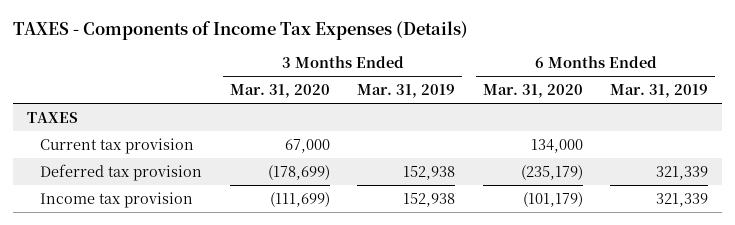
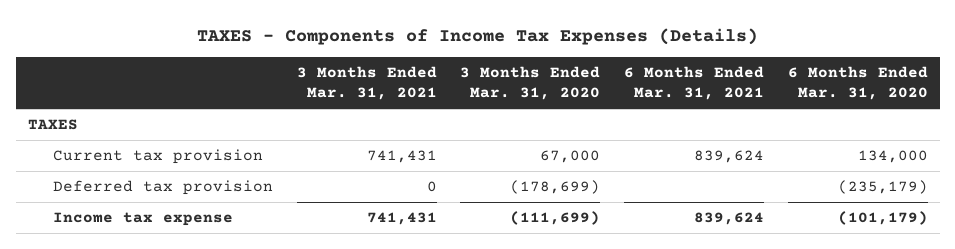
- | 3 Months Ended Mar. 31, 2020 | 3 Months Ended Mar. 31, 2019 | 6 Months Ended Mar. 31, 2020 | 6 Months Ended Mar. 31, 2019
+ | 3 Months Ended Mar. 31, 2021 | 3 Months Ended Mar. 31, 2020 | 6 Months Ended Mar. 31, 2021 | 6 Months Ended Mar. 31, 2020
- Income tax provision | (111,699) | 152,938 | (101,179) | 321,339
+ Income tax expense | 741,431 | (111,699) | 839,624 | (101,179)

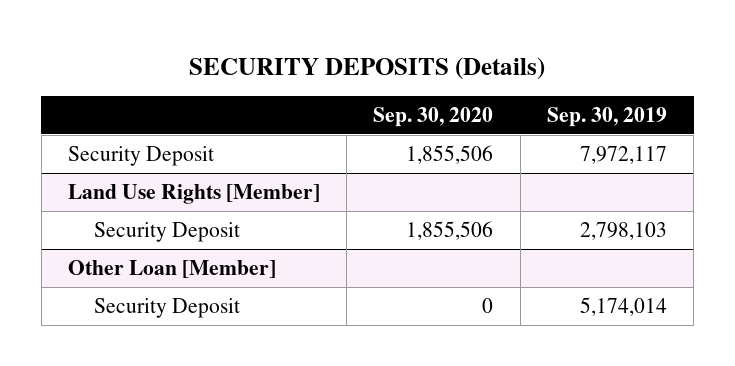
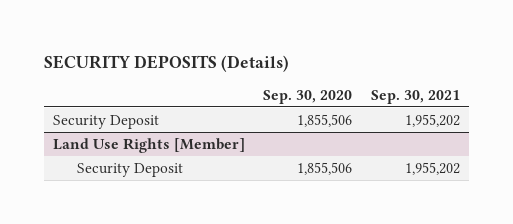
- | Sep. 30, 2020 | Sep. 30, 2019
+ | Sep. 30, 2020 | Sep. 30, 2021
- Other Loan [Member]
- Security Deposit | 0 | 5,174,014

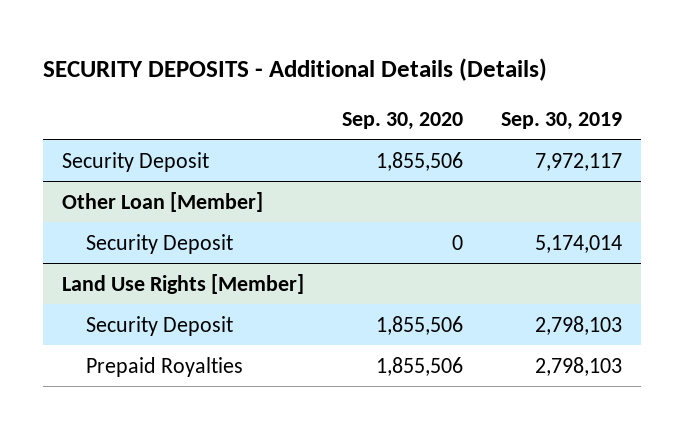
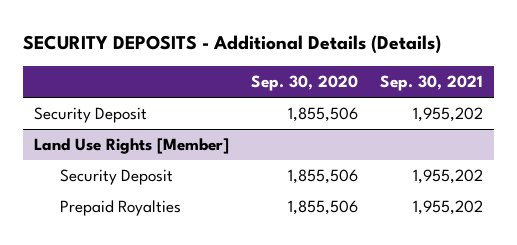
- | Sep. 30, 2020 | Sep. 30, 2019
+ | Sep. 30, 2020 | Sep. 30, 2021
- Other Loan [Member]
- Security Deposit | 0 | 5,174,014

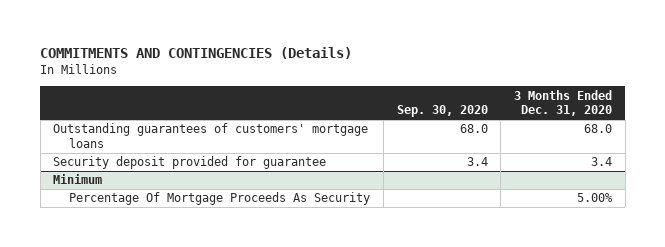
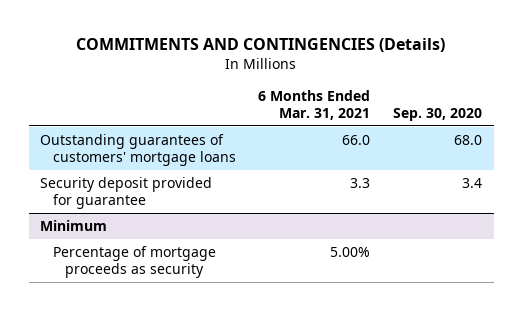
- | Sep. 30, 2020 | 3 Months Ended Dec. 31, 2020
+ | 6 Months Ended Mar. 31, 2021 | Sep. 30, 2020
@ Minimum
- Percentage Of Mortgage Proceeds As Security | | 5.00%
+ Percentage of mortgage proceeds as security | 5.00% |

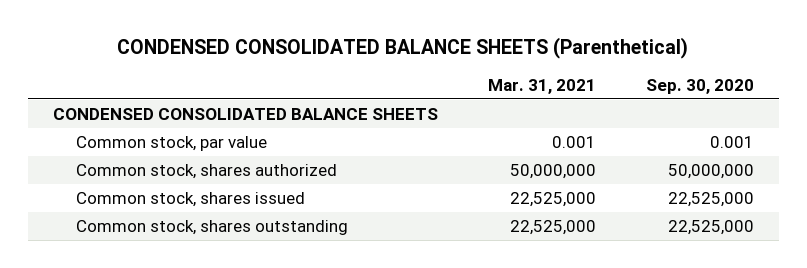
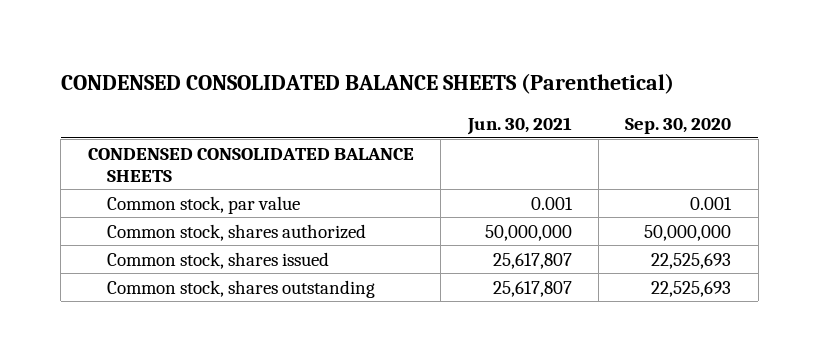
- | Mar. 31, 2021 | Sep. 30, 2020
+ | Jun. 30, 2021 | Sep. 30, 2020
- Common stock, shares issued | 22,525,000 | 22,525,000
- Common stock, shares outstanding | 22,525,000 | 22,525,000
+ Common stock, shares issued | 25,617,807 | 22,525,693
+ Common stock, shares outstanding | 25,617,807 | 22,525,693

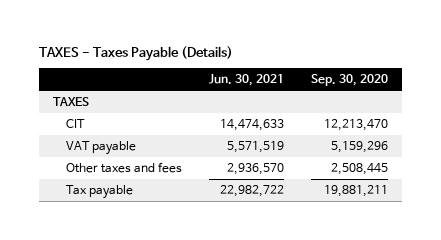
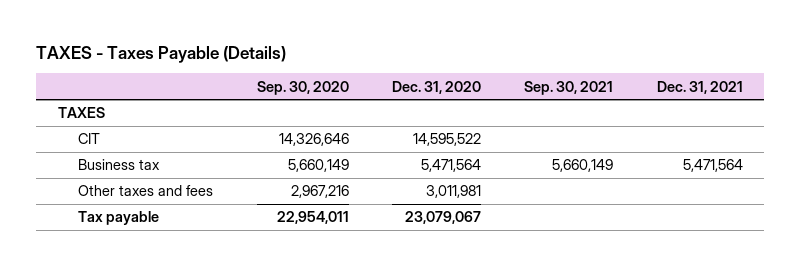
- | Jun. 30, 2021 | Sep. 30, 2020
+ | Sep. 30, 2020 | Dec. 31, 2020 | Sep. 30, 2021 | Dec. 31, 2021
- CIT | 14,474,633 | 12,213,470
- VAT payable | 5,571,519 | 5,159,296
- Other taxes and fees | 2,936,570 | 2,508,445
- Tax payable | 22,982,722 | 19,881,211
+ CIT | 14,326,646 | 14,595,522 | |
+ Business tax | 5,660,149 | 5,471,564 | 5,660,149 | 5,471,564
+ Other taxes and fees | 2,967,216 | 3,011,981 | |
+ Tax payable | 22,954,011 | 23,079,067 | |

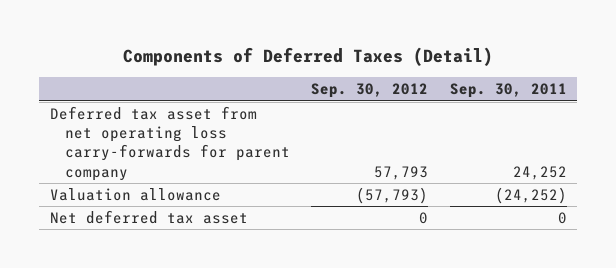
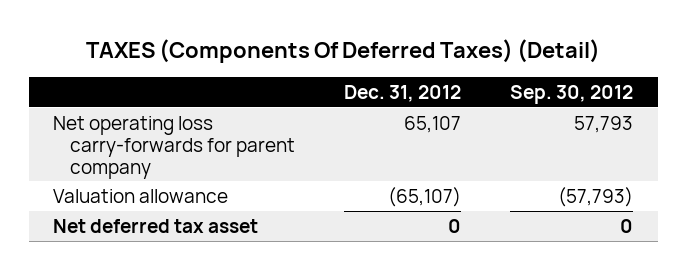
- Components of Deferred Taxes (Detail)
+ TAXES (Components Of Deferred Taxes) (Detail)
- | Sep. 30, 2012 | Sep. 30, 2011
+ | Dec. 31, 2012 | Sep. 30, 2012
- Deferred tax asset from net operating loss carry-forwards for parent company | 57,793 | 24,252
+ Net operating loss carry-forwards for parent company | 65,107 | 57,793

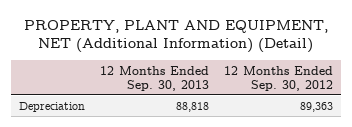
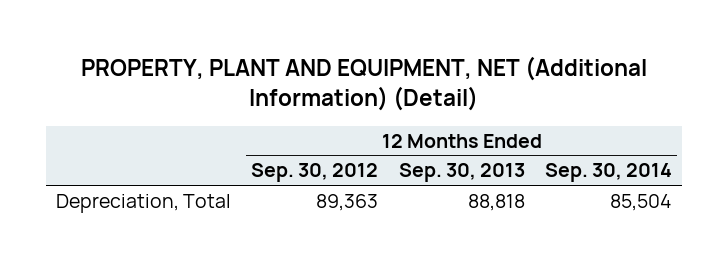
- | 12 Months Ended Sep. 30, 2013 | 12 Months Ended Sep. 30, 2012
+ | 12 Months Ended Sep. 30, 2012 | 12 Months Ended Sep. 30, 2013 | 12 Months Ended Sep. 30, 2014
- Depreciation | 88,818 | 89,363
+ Depreciation, Total | 89,363 | 88,818 | 85,504

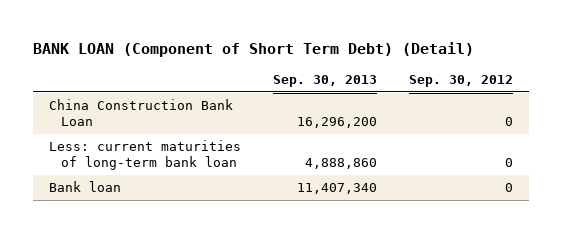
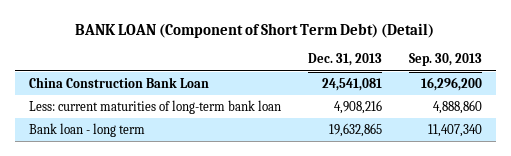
- | Sep. 30, 2013 | Sep. 30, 2012
+ | Dec. 31, 2013 | Sep. 30, 2013
- Bank loan | 11,407,340 | 0
+ Bank loan - long term | 19,632,865 | 11,407,340

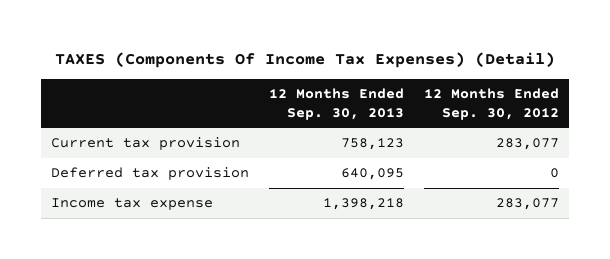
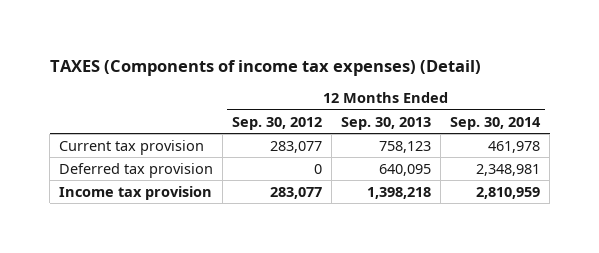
- TAXES (Components Of Income Tax Expenses) (Detail)
+ TAXES (Components of income tax expenses) (Detail)
- | 12 Months Ended Sep. 30, 2013 | 12 Months Ended Sep. 30, 2012
+ | 12 Months Ended Sep. 30, 2012 | 12 Months Ended Sep. 30, 2013 | 12 Months Ended Sep. 30, 2014
- Income tax expense | 1,398,218 | 283,077
+ Income tax provision | 283,077 | 1,398,218 | 2,810,959

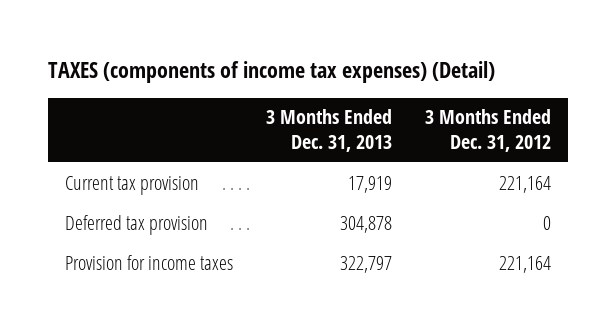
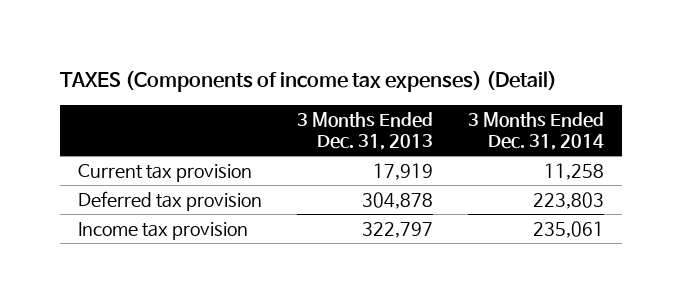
- TAXES (components of income tax expenses) (Detail)
+ TAXES (Components of income tax expenses) (Detail)
- | 3 Months Ended Dec. 31, 2013 | 3 Months Ended Dec. 31, 2012
+ | 3 Months Ended Dec. 31, 2013 | 3 Months Ended Dec. 31, 2014
- Provision for income taxes | 322,797 | 221,164
+ Income tax provision | 322,797 | 235,061

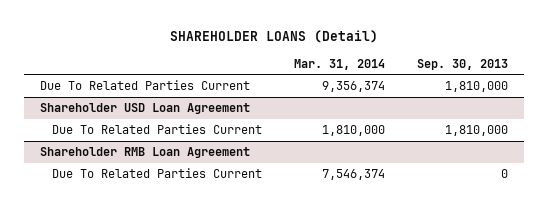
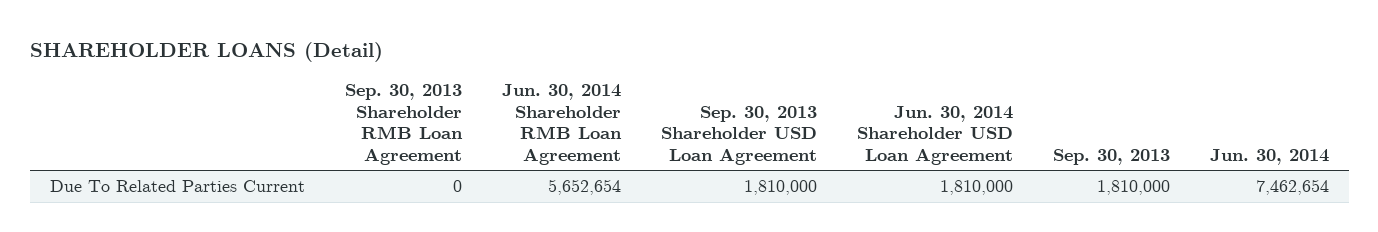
- | Mar. 31, 2014 | Sep. 30, 2013
+ | Sep. 30, 2013 Shareholder RMB Loan Agreement | Jun. 30, 2014 Shareholder RMB Loan Agreement | Sep. 30, 2013 Shareholder USD Loan Agreement | Jun. 30, 2014 Shareholder USD Loan Agreement | Sep. 30, 2013 | Jun. 30, 2014
- Shareholder USD Loan Agreement
- Due To Related Parties Current | 1,810,000 | 1,810,000
- Shareholder RMB Loan Agreement
- Due To Related Parties Current | 7,546,374 | 0

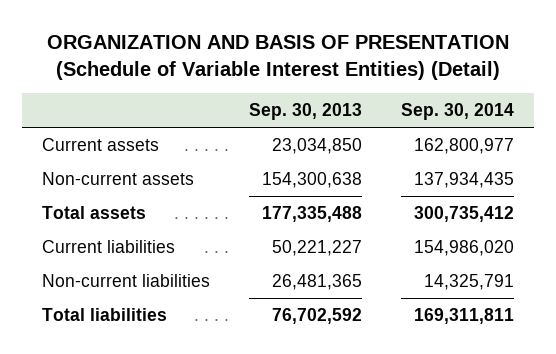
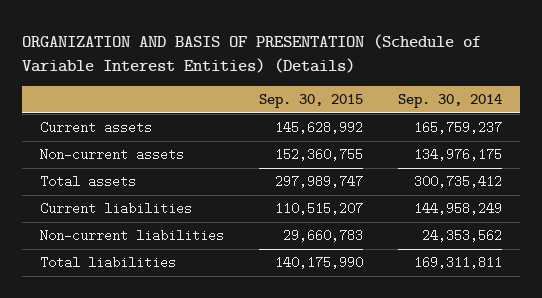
- ORGANIZATION AND BASIS OF PRESENTATION (Schedule of Variable Interest Entities) (Detail)
+ ORGANIZATION AND BASIS OF PRESENTATION (Schedule of Variable Interest Entities) (Details)
- | Sep. 30, 2013 | Sep. 30, 2014
+ | Sep. 30, 2015 | Sep. 30, 2014
- Current assets | 23,034,850 | 162,800,977
- Non-current assets | 154,300,638 | 137,934,435
+ Current assets | 145,628,992 | 165,759,237
+ Non-current assets | 152,360,755 | 134,976,175
- Current liabilities | 50,221,227 | 154,986,020
- Non-current liabilities | 26,481,365 | 14,325,791
+ Current liabilities | 110,515,207 | 144,958,249
+ Non-current liabilities | 29,660,783 | 24,353,562

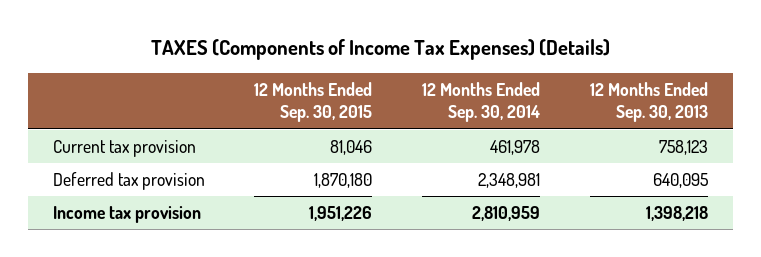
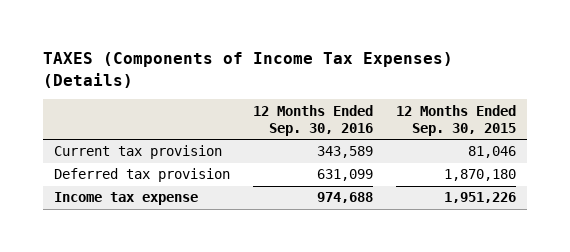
- | 12 Months Ended Sep. 30, 2015 | 12 Months Ended Sep. 30, 2014 | 12 Months Ended Sep. 30, 2013
+ | 12 Months Ended Sep. 30, 2016 | 12 Months Ended Sep. 30, 2015
- Income tax provision | 1,951,226 | 2,810,959 | 1,398,218
+ Income tax expense | 974,688 | 1,951,226

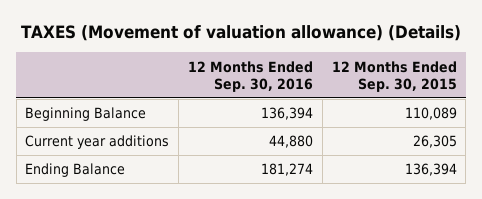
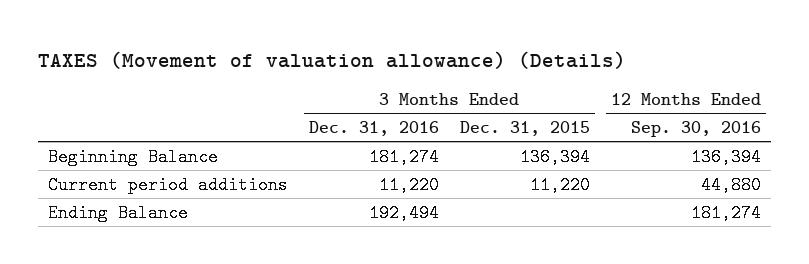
- | 12 Months Ended Sep. 30, 2016 | 12 Months Ended Sep. 30, 2015
+ | 3 Months Ended Dec. 31, 2016 | 3 Months Ended Dec. 31, 2015 | 12 Months Ended Sep. 30, 2016
- Current year additions | 44,880 | 26,305
+ Current period additions | 11,220 | 11,220 | 44,880

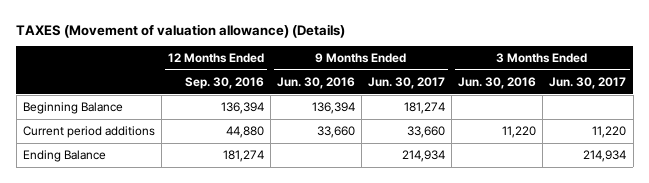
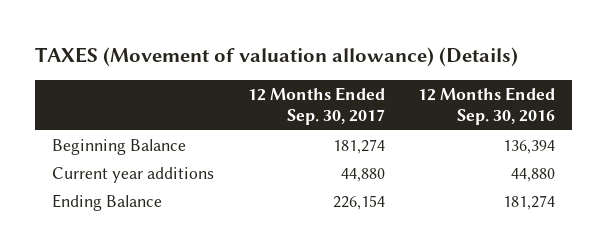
- | 12 Months Ended Sep. 30, 2016 | 9 Months Ended Jun. 30, 2016 | 9 Months Ended Jun. 30, 2017 | 3 Months Ended Jun. 30, 2016 | 3 Months Ended Jun. 30, 2017
+ | 12 Months Ended Sep. 30, 2017 | 12 Months Ended Sep. 30, 2016
- Current period additions | 44,880 | 33,660 | 33,660 | 11,220 | 11,220
+ Current year additions | 44,880 | 44,880

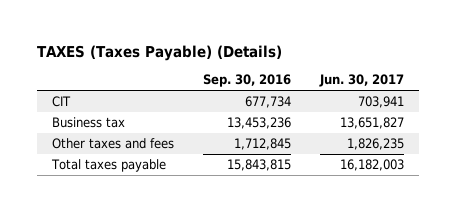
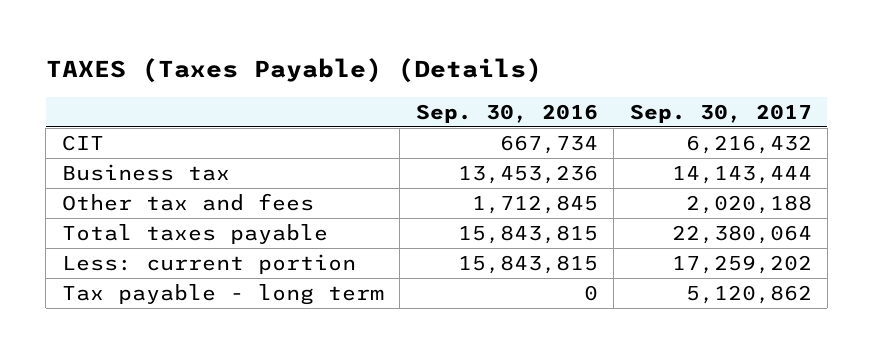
- | Sep. 30, 2016 | Jun. 30, 2017
+ | Sep. 30, 2016 | Sep. 30, 2017
- CIT | 677,734 | 703,941
+ CIT | 667,734 | 6,216,432
- Other taxes and fees | 1,712,845 | 1,826,235
+ Other tax and fees | 1,712,845 | 2,020,188
+ Less: current portion | 15,843,815 | 17,259,202
+ Tax payable - long term | 0 | 5,120,862

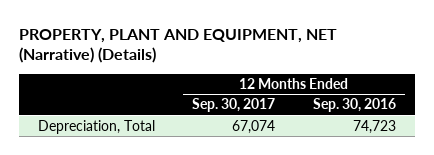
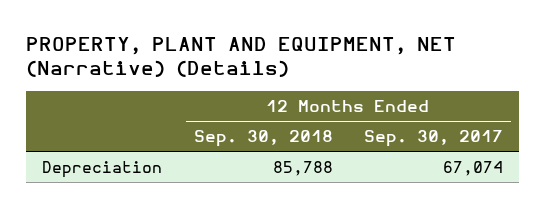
- | 12 Months Ended Sep. 30, 2017 | 12 Months Ended Sep. 30, 2016
+ | 12 Months Ended Sep. 30, 2018 | 12 Months Ended Sep. 30, 2017
- Depreciation, Total | 67,074 | 74,723
+ Depreciation | 85,788 | 67,074

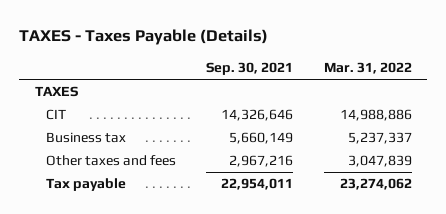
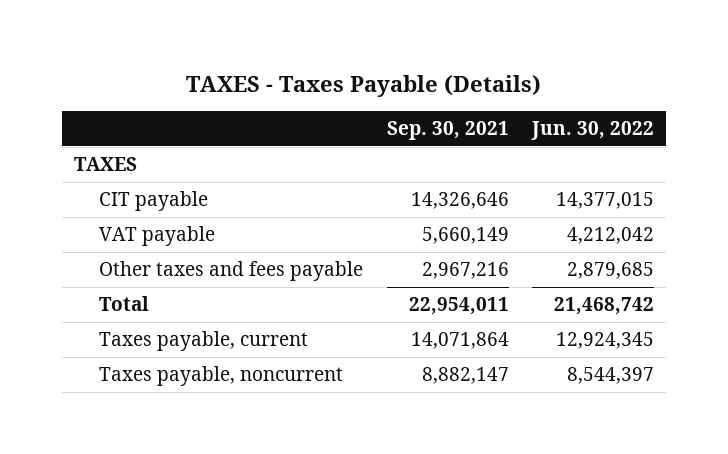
- | Sep. 30, 2021 | Mar. 31, 2022
+ | Sep. 30, 2021 | Jun. 30, 2022
- CIT | 14,326,646 | 14,988,886
- Business tax | 5,660,149 | 5,237,337
- Other taxes and fees | 2,967,216 | 3,047,839
- Tax payable | 22,954,011 | 23,274,062
+ CIT payable | 14,326,646 | 14,377,015
+ VAT payable | 5,660,149 | 4,212,042
+ Other taxes and fees payable | 2,967,216 | 2,879,685
+ Total | 22,954,011 | 21,468,742
+ Taxes payable, current | 14,071,864 | 12,924,345
+ Taxes payable, noncurrent | 8,882,147 | 8,544,397

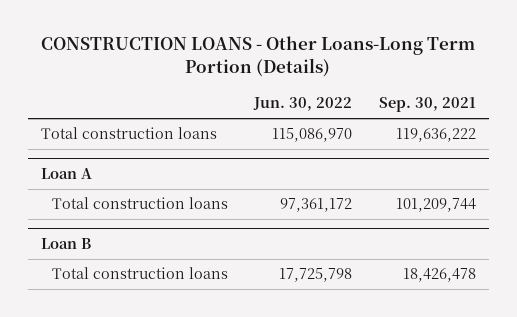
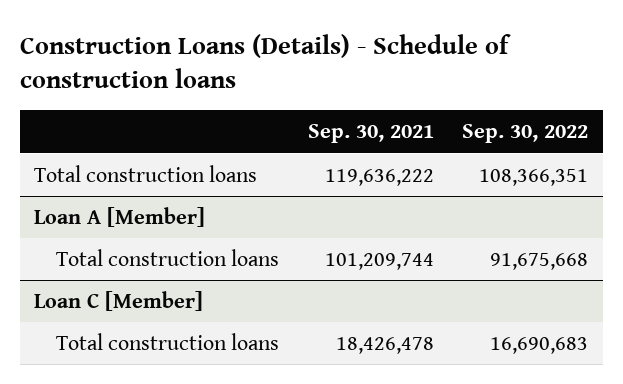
- CONSTRUCTION LOANS - Other Loans-Long Term Portion (Details)
+ Construction Loans (Details) - Schedule of construction loans
- | Jun. 30, 2022 | Sep. 30, 2021
+ | Sep. 30, 2021 | Sep. 30, 2022
- Loan A
+ Loan A [Member]
- Loan B
+ Loan C [Member]

